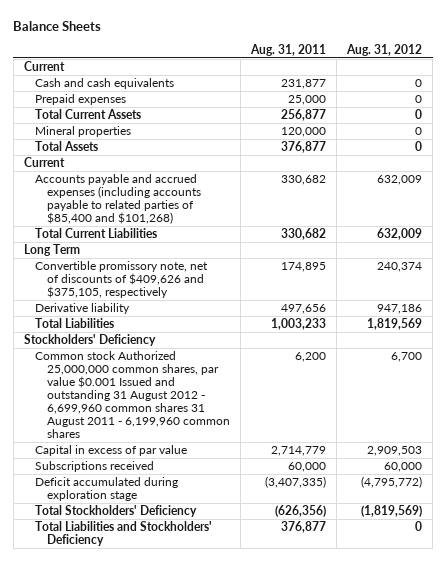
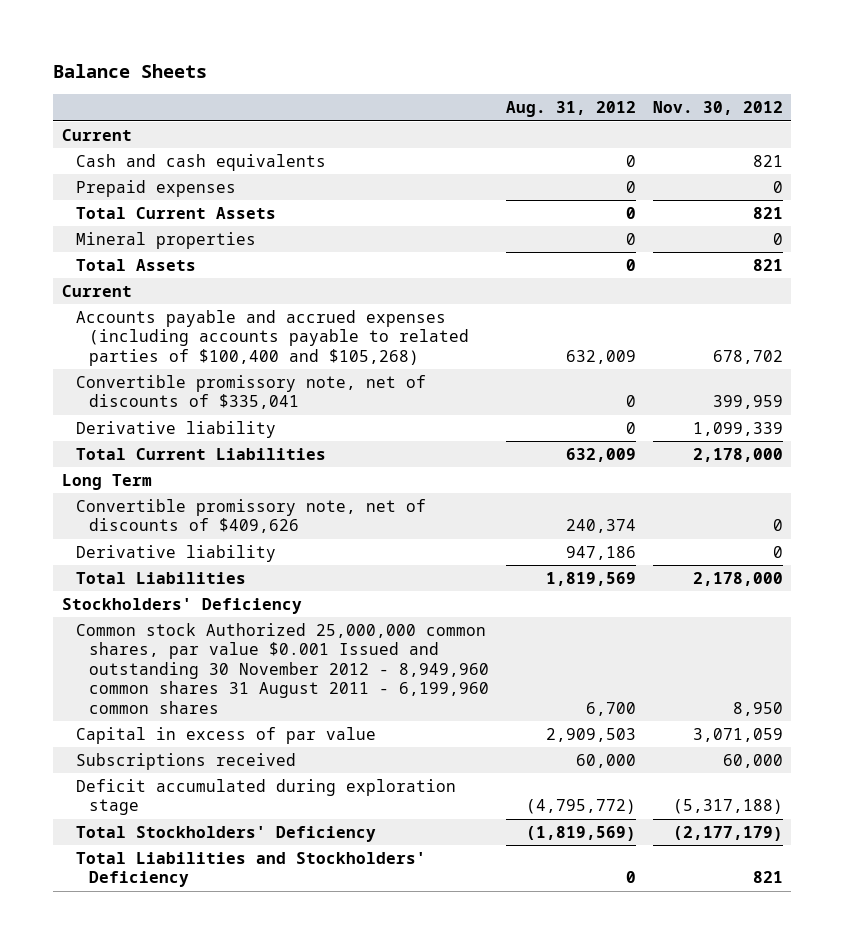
- | Aug. 31, 2011 | Aug. 31, 2012
+ | Aug. 31, 2012 | Nov. 30, 2012
- Accounts payable and accrued expenses (including accounts payable to related parties of $85,400 and $101,268) | 330,682 | 632,009
+ Accounts payable and accrued expenses (including accounts payable to related parties of $100,400 and $105,268) | 632,009 | 678,702
+ Convertible promissory note, net of discounts of $335,041 | 0 | 399,959
+ Derivative liability | 0 | 1,099,339
- Convertible promissory note, net of discounts of $409,626 and $375,105, respectively | 174,895 | 240,374
+ Convertible promissory note, net of discounts of $409,626 | 240,374 | 0
- Common stock Authorized 25,000,000 common shares, par value $0.001 Issued and outstanding 31 August 2012 - 6,699,960 common shares 31 August 2011 - 6,199,960 common shares | 6,200 | 6,700
+ Common stock Authorized 25,000,000 common shares, par value $0.001 Issued and outstanding 30 November 2012 - 8,949,960 common shares 31 August 2011 - 6,199,960 common shares | 6,700 | 8,950

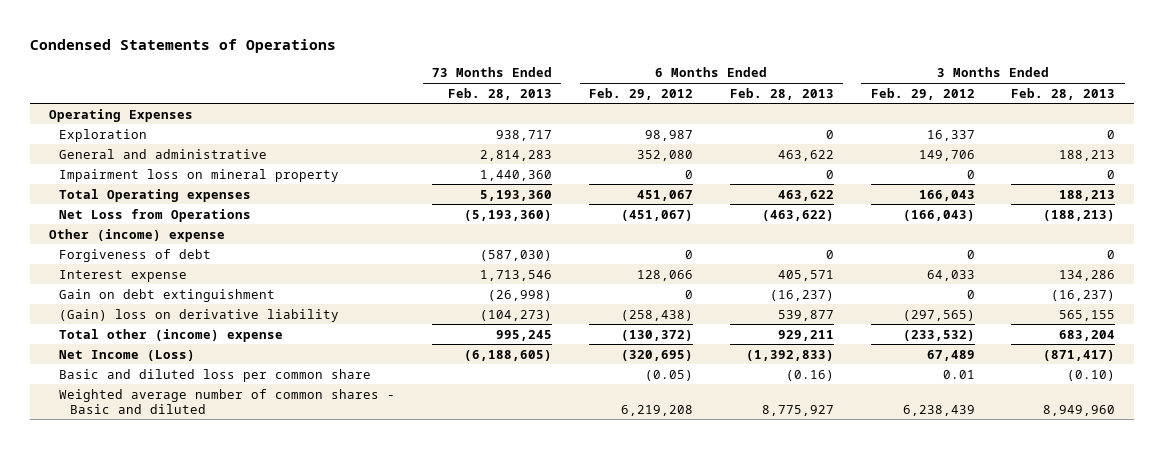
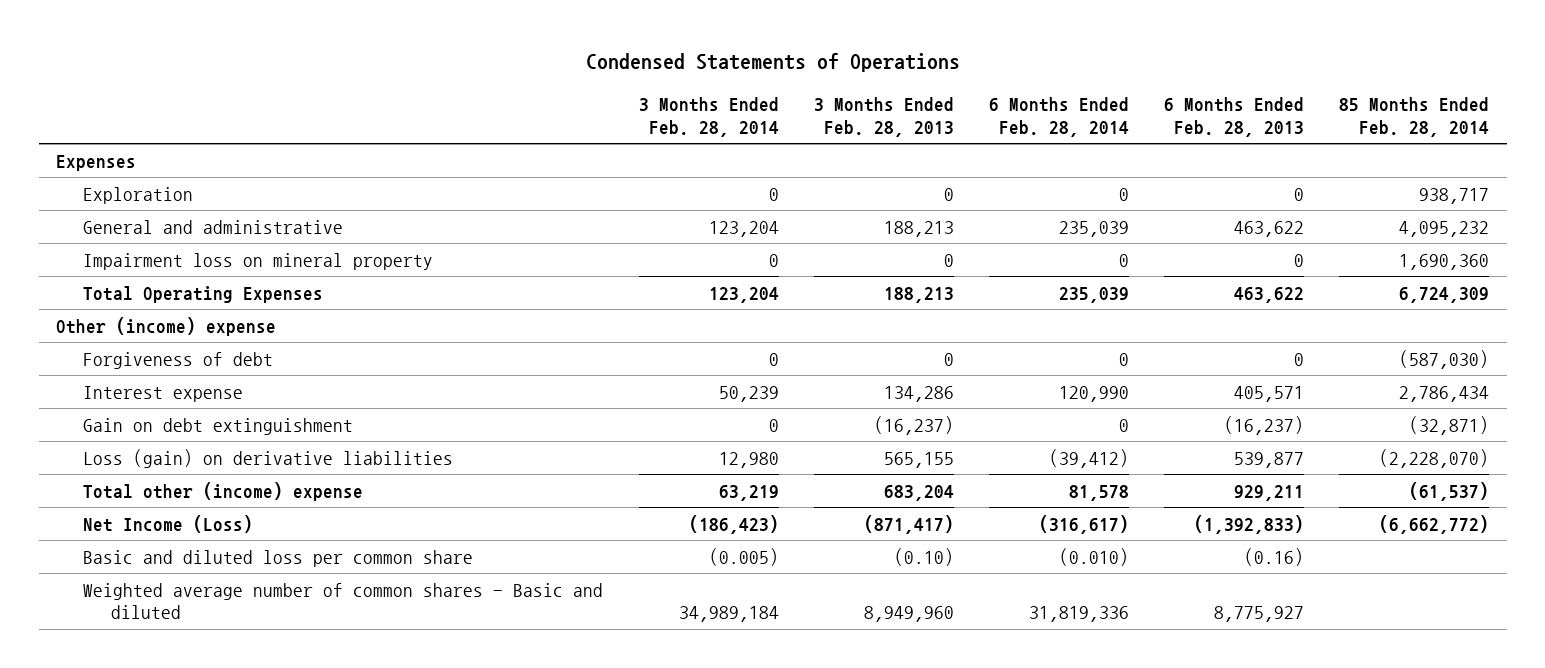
- | 73 Months Ended Feb. 28, 2013 | 6 Months Ended Feb. 29, 2012 | 6 Months Ended Feb. 28, 2013 | 3 Months Ended Feb. 29, 2012 | 3 Months Ended Feb. 28, 2013
+ | 3 Months Ended Feb. 28, 2014 | 3 Months Ended Feb. 28, 2013 | 6 Months Ended Feb. 28, 2014 | 6 Months Ended Feb. 28, 2013 | 85 Months Ended Feb. 28, 2014
- Operating Expenses
+ Expenses
- Total Operating expenses | 5,193,360 | 451,067 | 463,622 | 166,043 | 188,213
- Net Loss from Operations | (5,193,360) | (451,067) | (463,622) | (166,043) | (188,213)
+ Total Operating Expenses | 123,204 | 188,213 | 235,039 | 463,622 | 6,724,309
- (Gain) loss on derivative liability | (104,273) | (258,438) | 539,877 | (297,565) | 565,155
+ Loss (gain) on derivative liabilities | 12,980 | 565,155 | (39,412) | 539,877 | (2,228,070)

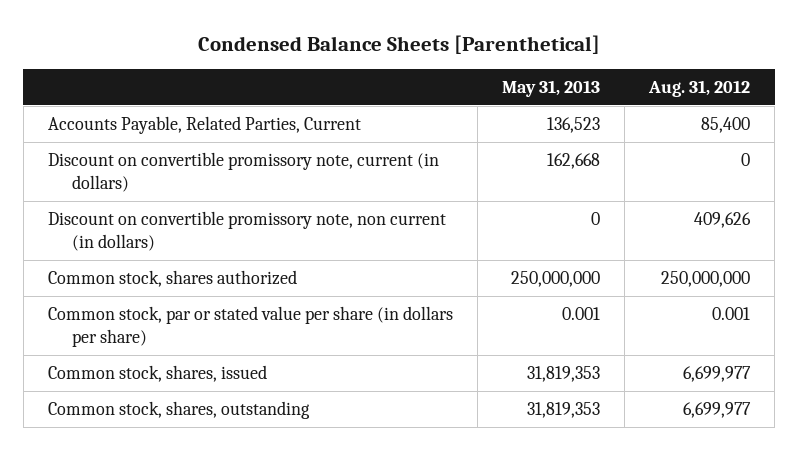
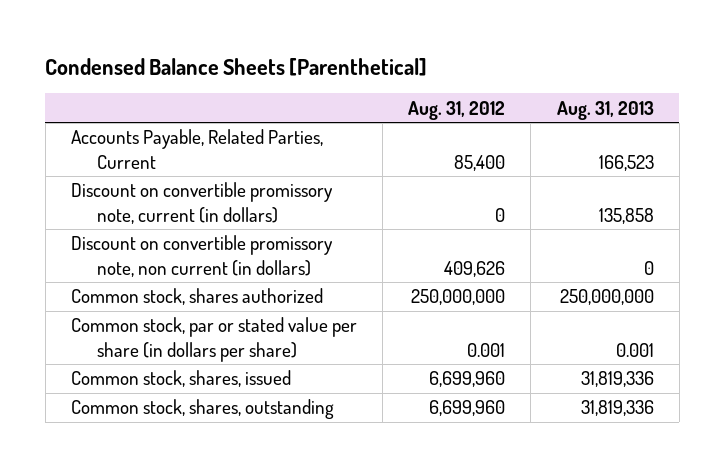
- | May 31, 2013 | Aug. 31, 2012
+ | Aug. 31, 2012 | Aug. 31, 2013
- Common stock, shares, issued | 31,819,353 | 6,699,977
- Common stock, shares, outstanding | 31,819,353 | 6,699,977
+ Common stock, shares, issued | 6,699,960 | 31,819,336
+ Common stock, shares, outstanding | 6,699,960 | 31,819,336

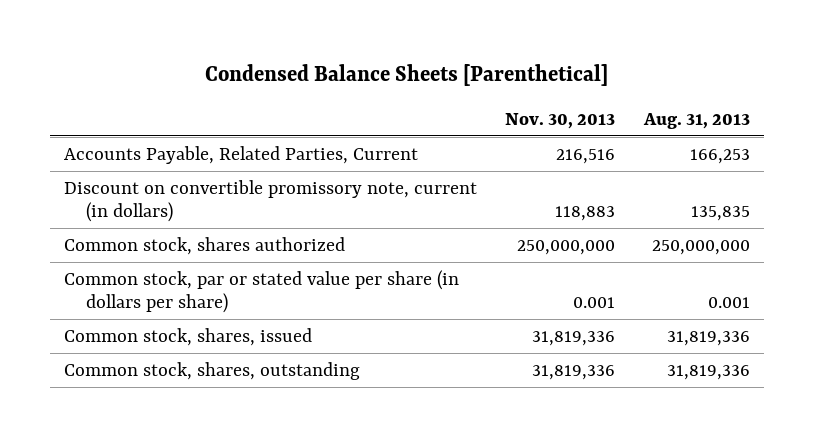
- | Aug. 31, 2012 | Aug. 31, 2013
+ | Nov. 30, 2013 | Aug. 31, 2013
- Accounts Payable, Related Parties, Current | 85,400 | 166,523
- Discount on convertible promissory note, current (in dollars) | 0 | 135,858
- Discount on convertible promissory note, non current (in dollars) | 409,626 | 0
+ Accounts Payable, Related Parties, Current | 216,516 | 166,253
+ Discount on convertible promissory note, current (in dollars) | 118,883 | 135,835

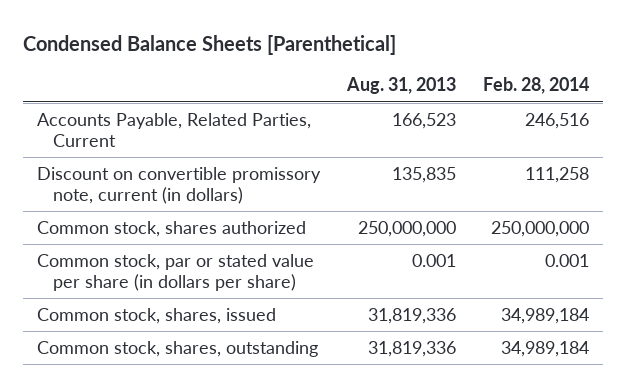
- | Nov. 30, 2013 | Aug. 31, 2013
+ | Aug. 31, 2013 | Feb. 28, 2014
- Accounts Payable, Related Parties, Current | 216,516 | 166,253
+ Accounts Payable, Related Parties, Current | 166,523 | 246,516

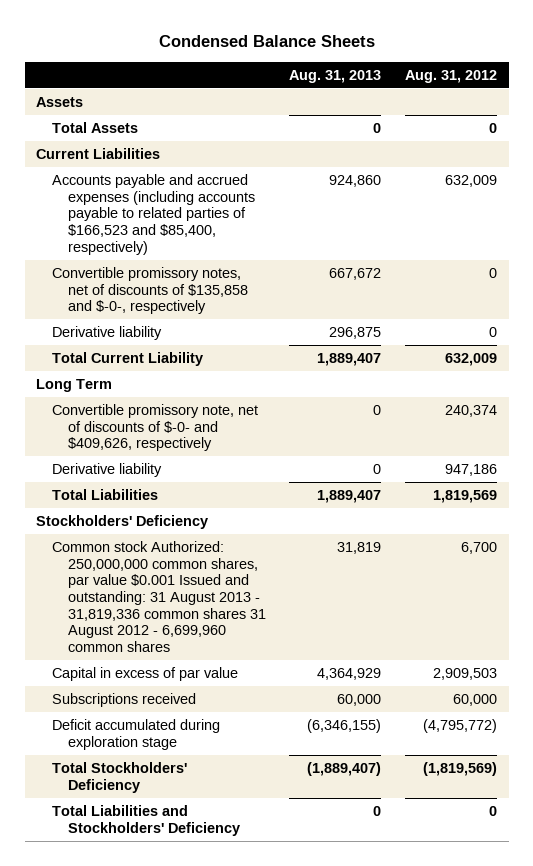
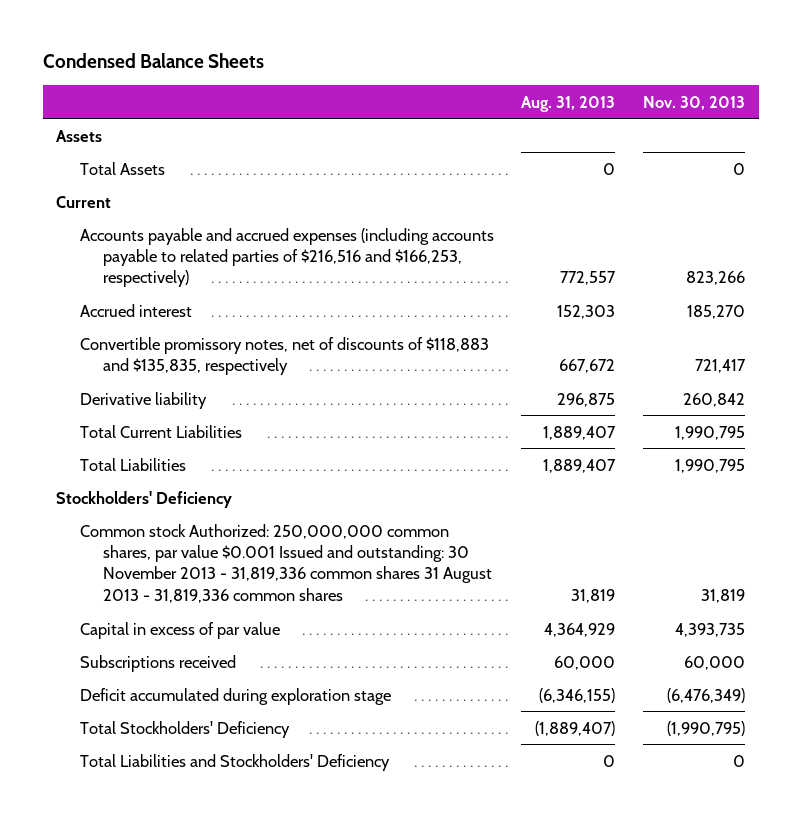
- | Aug. 31, 2013 | Aug. 31, 2012
+ | Aug. 31, 2013 | Nov. 30, 2013
- Current Liabilities
- Accounts payable and accrued expenses (including accounts payable to related parties of $166,523 and $85,400, respectively) | 924,860 | 632,009
- Convertible promissory notes, net of discounts of $135,858 and $-0-, respectively | 667,672 | 0
+ Current
+ Accounts payable and accrued expenses (including accounts payable to related parties of $216,516 and $166,253, respectively) | 772,557 | 823,266
+ Accrued interest | 152,303 | 185,270
+ Convertible promissory notes, net of discounts of $118,883 and $135,835, respectively | 667,672 | 721,417
- Total Current Liability | 1,889,407 | 632,009
- Long Term
- Convertible promissory note, net of discounts of $-0- and $409,626, respectively | 0 | 240,374
- Derivative liability | 0 | 947,186
+ Total Current Liabilities | 1,889,407 | 1,990,795
- Common stock Authorized: 250,000,000 common shares, par value $0.001 Issued and outstanding: 31 August 2013 - 31,819,336 common shares 31 August 2012 - 6,699,960 common shares | 31,819 | 6,700
+ Common stock Authorized: 250,000,000 common shares, par value $0.001 Issued and outstanding: 30 November 2013 - 31,819,336 common shares 31 August 2013 - 31,819,336 common shares | 31,819 | 31,819

